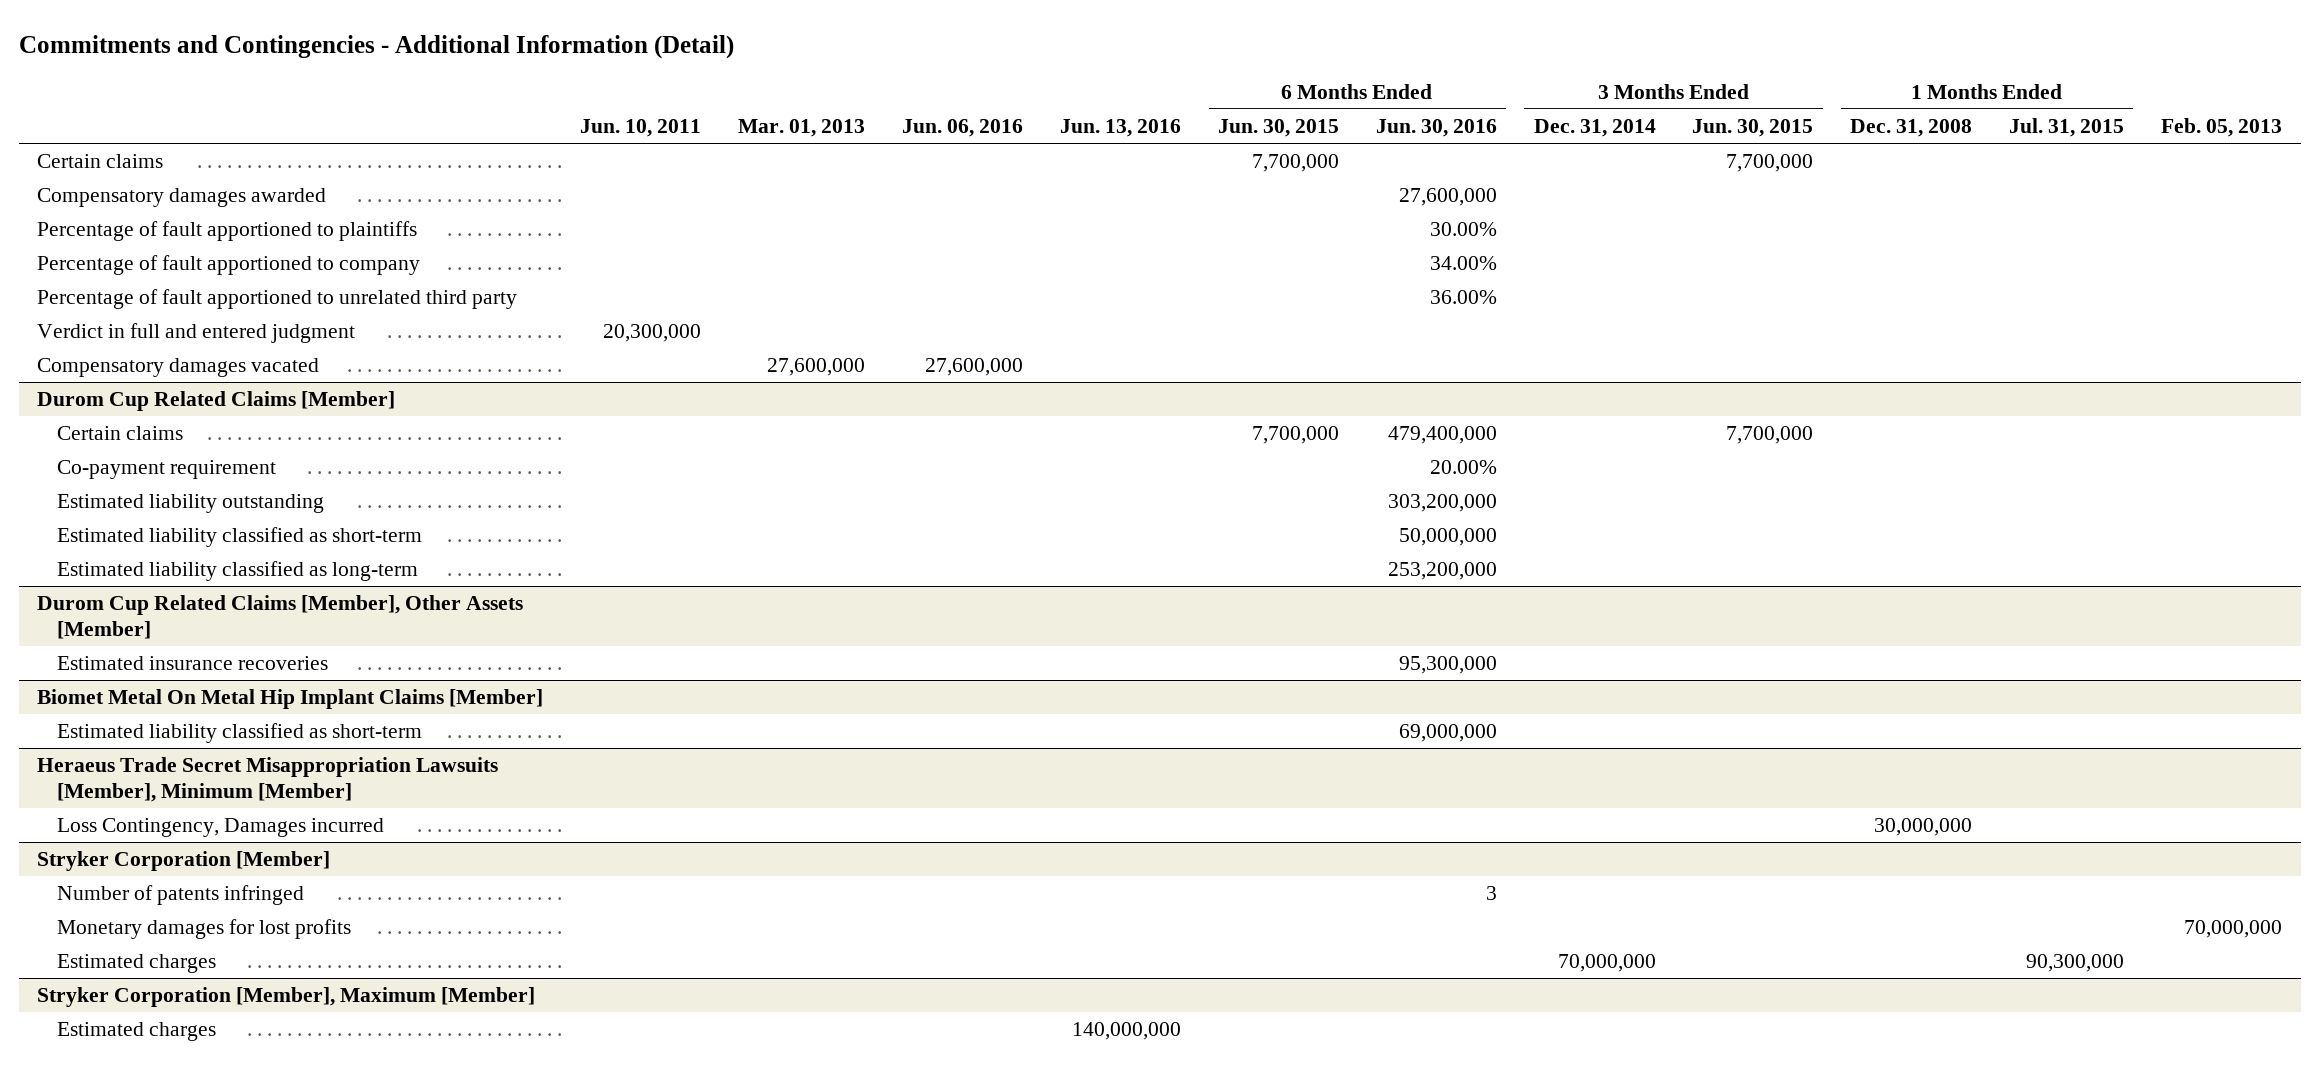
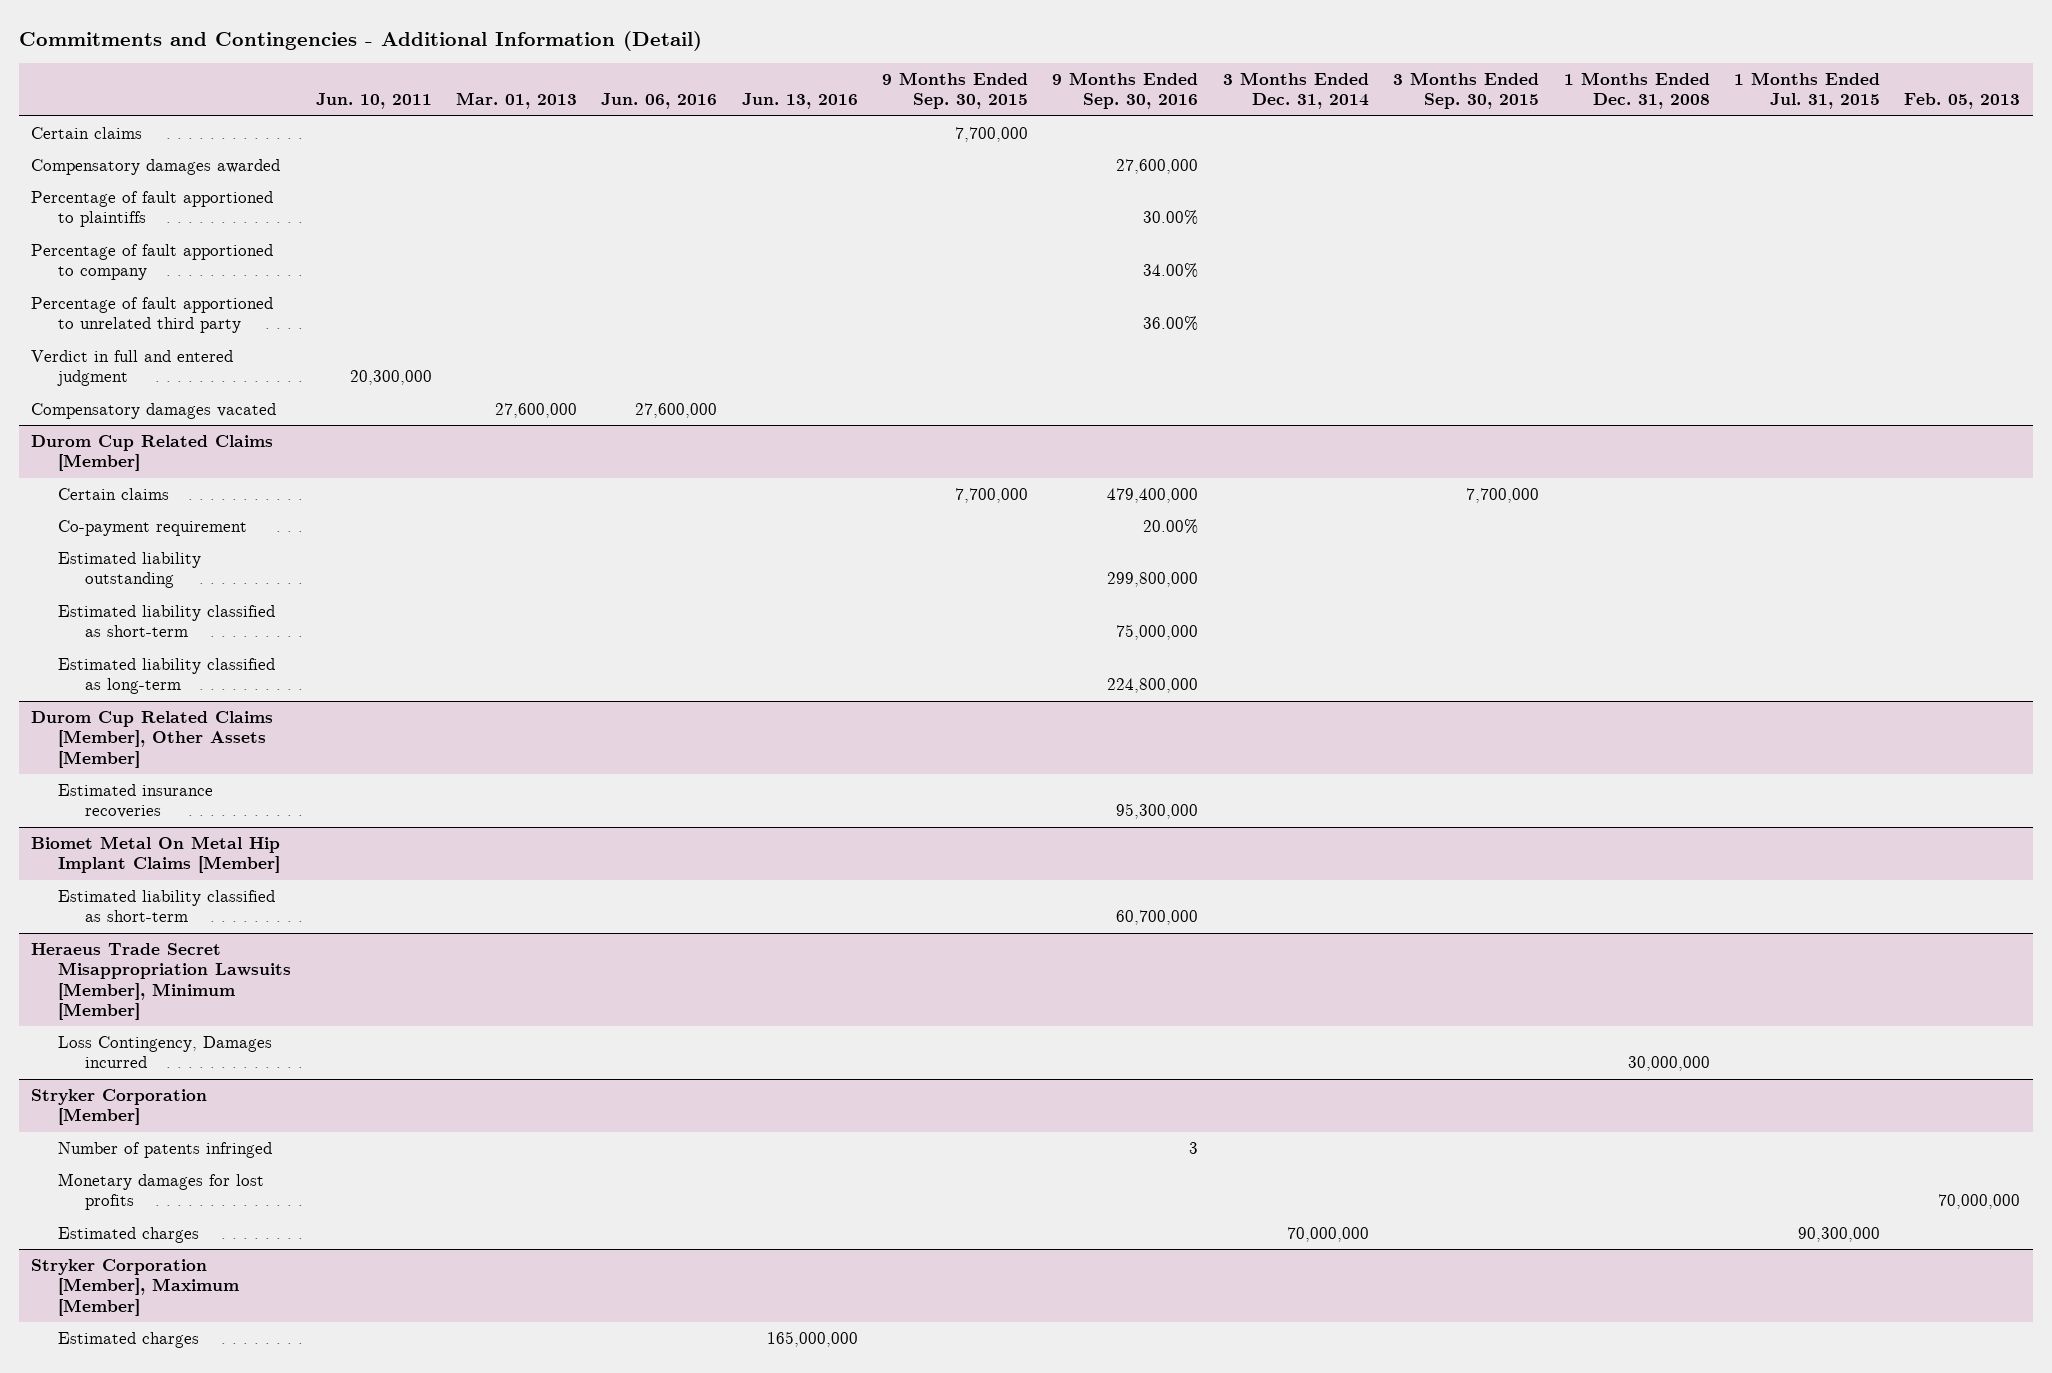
- | Jun. 10, 2011 | Mar. 01, 2013 | Jun. 06, 2016 | Jun. 13, 2016 | 6 Months Ended Jun. 30, 2015 | 6 Months Ended Jun. 30, 2016 | 3 Months Ended Dec. 31, 2014 | 3 Months Ended Jun. 30, 2015 | 1 Months Ended Dec. 31, 2008 | 1 Months Ended Jul. 31, 2015 | Feb. 05, 2013
+ | Jun. 10, 2011 | Mar. 01, 2013 | Jun. 06, 2016 | Jun. 13, 2016 | 9 Months Ended Sep. 30, 2015 | 9 Months Ended Sep. 30, 2016 | 3 Months Ended Dec. 31, 2014 | 3 Months Ended Sep. 30, 2015 | 1 Months Ended Dec. 31, 2008 | 1 Months Ended Jul. 31, 2015 | Feb. 05, 2013
@ Stryker Corporation [Member], Maximum [Member]
- Estimated charges | | | | 140,000,000 | | | | | | |
+ Estimated charges | | | | 165,000,000 | | | | | | |

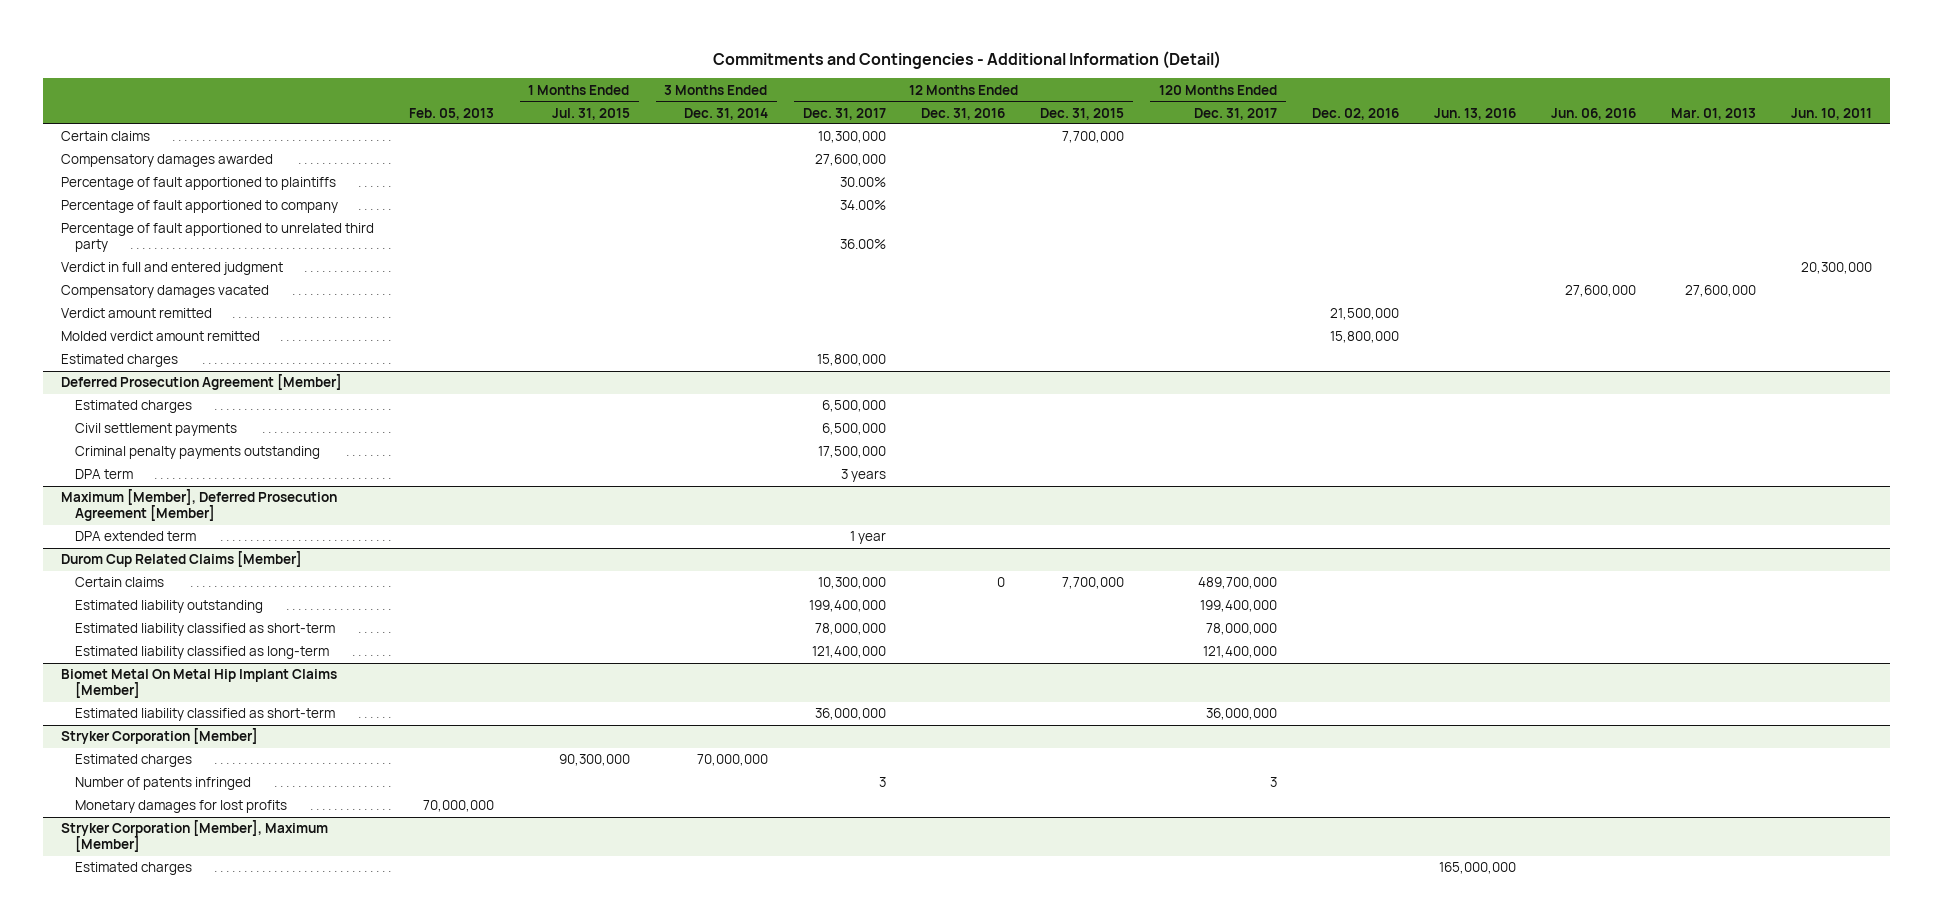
- | Jun. 10, 2011 | Mar. 01, 2013 | Jun. 06, 2016 | Jun. 13, 2016 | 9 Months Ended Sep. 30, 2015 | 9 Months Ended Sep. 30, 2016 | 3 Months Ended Dec. 31, 2014 | 3 Months Ended Sep. 30, 2015 | 1 Months Ended Dec. 31, 2008 | 1 Months Ended Jul. 31, 2015 | Feb. 05, 2013
+ | Feb. 05, 2013 | 1 Months Ended Jul. 31, 2015 | 3 Months Ended Dec. 31, 2014 | 12 Months Ended Dec. 31, 2017 | 12 Months Ended Dec. 31, 2016 | 12 Months Ended Dec. 31, 2015 | 120 Months Ended Dec. 31, 2017 | Dec. 02, 2016 | Jun. 13, 2016 | Jun. 06, 2016 | Mar. 01, 2013 | Jun. 10, 2011
+ Verdict amount remitted | | | | | | | | 21,500,000 | | | |
+ Molded verdict amount remitted | | | | | | | | 15,800,000 | | | |
+ Estimated charges | | | | 15,800,000 | | | | | | | |
+ Deferred Prosecution Agreement [Member]
+ Estimated charges | | | | 6,500,000 | | | | | | | |
+ Civil settlement payments | | | | 6,500,000 | | | | | | | |
+ Criminal penalty payments outstanding | | | | 17,500,000 | | | | | | | |
+ DPA term | | | | 3 years | | | | | | | |
+ Maximum [Member], Deferred Prosecution Agreement [Member]
+ DPA extended term | | | | 1 year | | | | | | | |
@ Durom Cup Related Claims [Member]
- Co-payment requirement | | | | | | 20.00% | | | | |
- Durom Cup Related Claims [Member], Other Assets [Member]
- Estimated insurance recoveries | | | | | | 95,300,000 | | | | |
- Heraeus Trade Secret Misappropriation Lawsuits [Member], Minimum [Member]
- Loss Contingency, Damages incurred | | | | | | | | | 30,000,000 | |
@ Stryker Corporation [Member]
moved up: Estimated charges | | 90,300,000 | 70,000,000 | | | | | | | | |

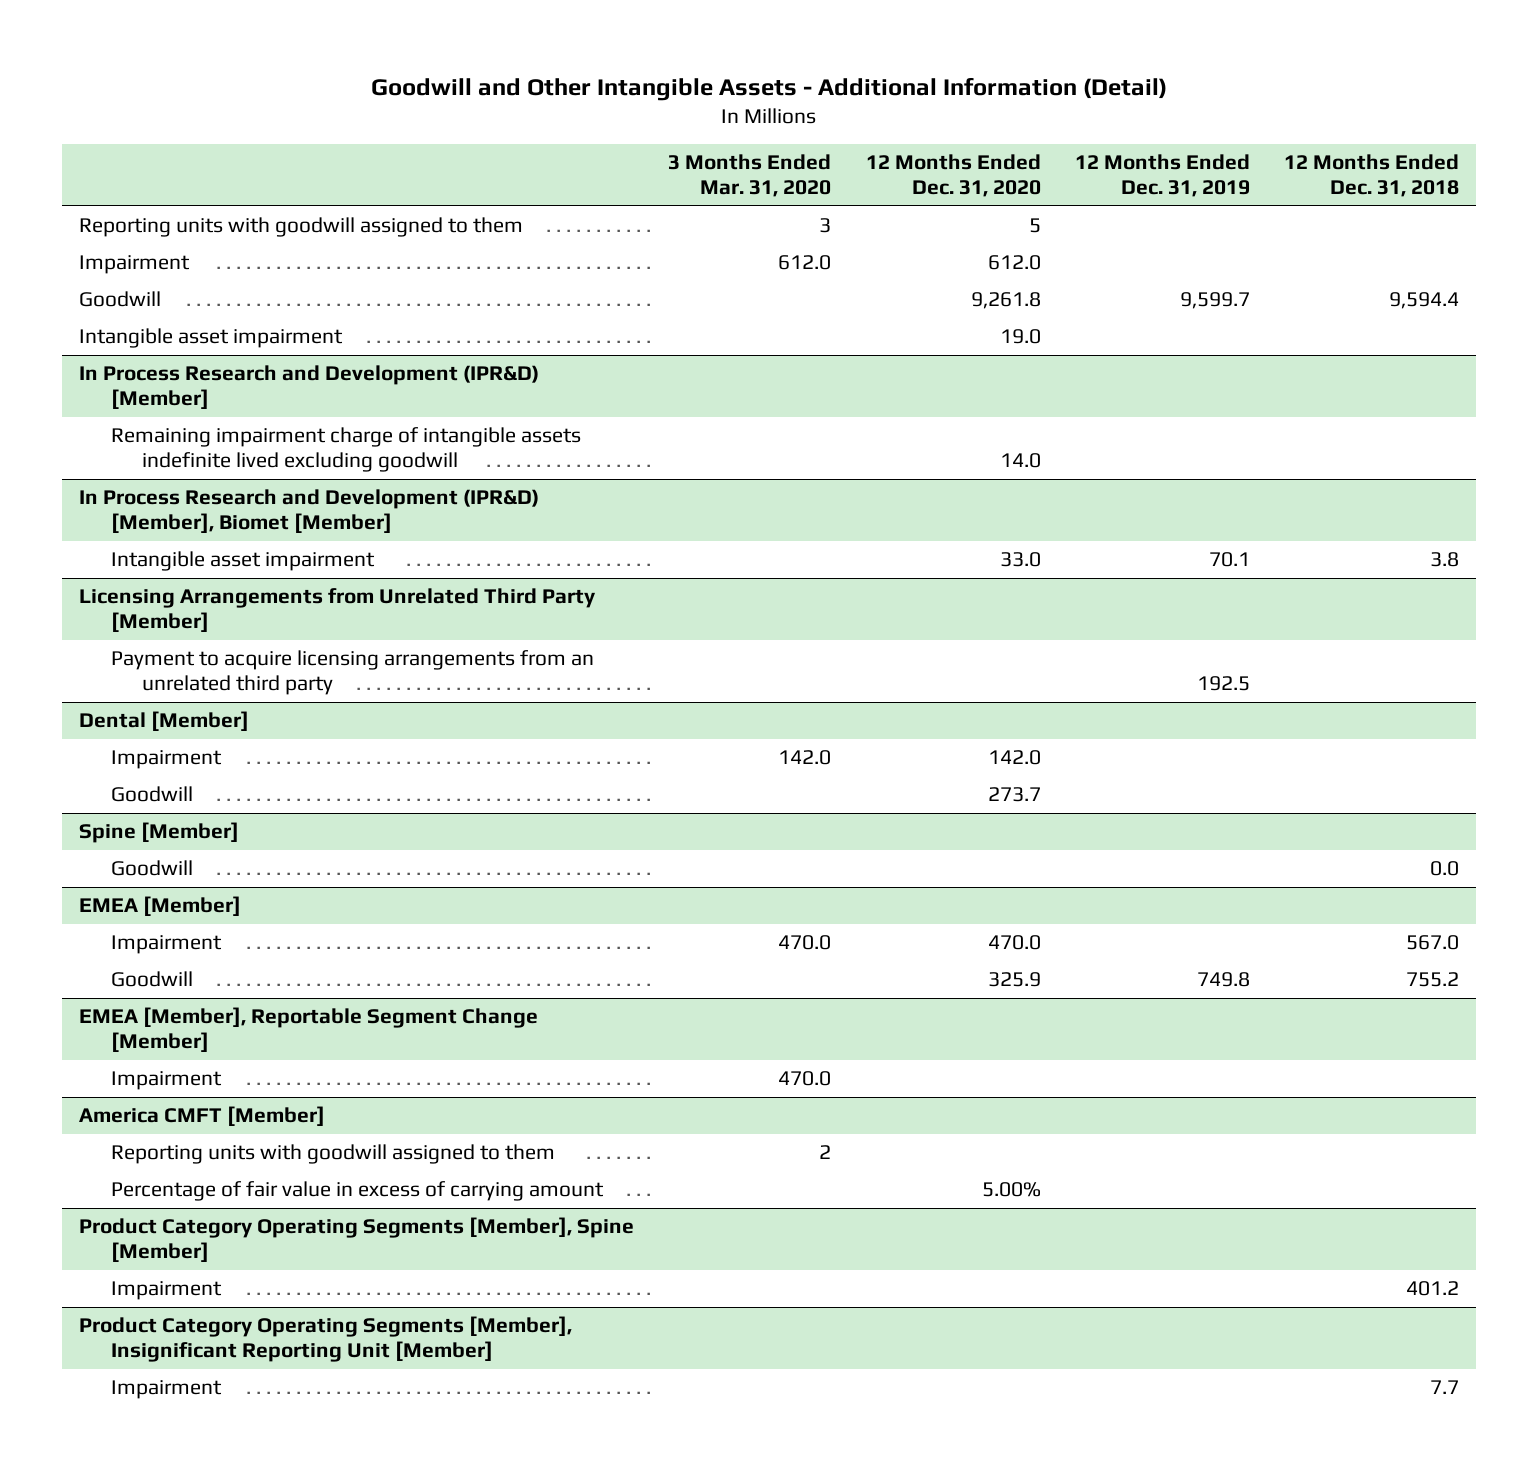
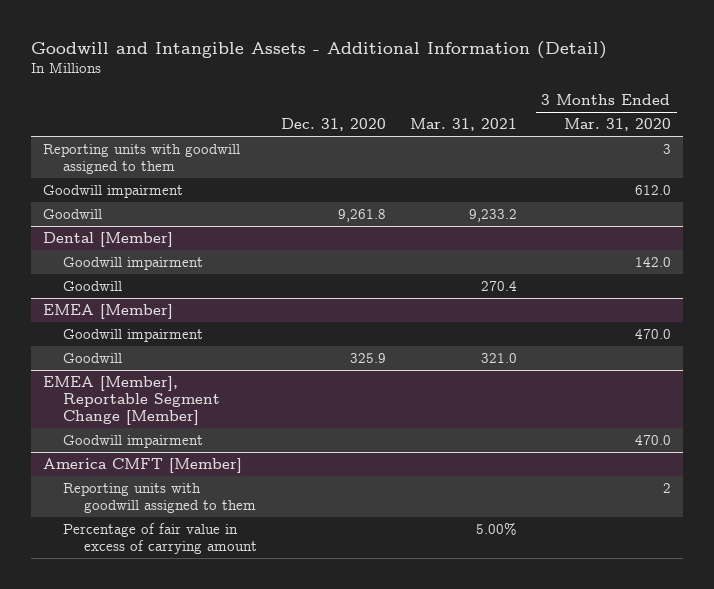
- Goodwill and Other Intangible Assets - Additional Information (Detail)
+ Goodwill and Intangible Assets - Additional Information (Detail)
- | 3 Months Ended Mar. 31, 2020 | 12 Months Ended Dec. 31, 2020 | 12 Months Ended Dec. 31, 2019 | 12 Months Ended Dec. 31, 2018
+ | Dec. 31, 2020 | Mar. 31, 2021 | 3 Months Ended Mar. 31, 2020
- Impairment | 612.0 | 612.0 | |
+ Goodwill impairment | | | 612.0
- Intangible asset impairment | | 19.0 | |
- In Process Research and Development (IPR&D) [Member]
- Remaining impairment charge of intangible assets indefinite lived excluding goodwill | | 14.0 | |
- In Process Research and Development (IPR&D) [Member], Biomet [Member]
- Intangible asset impairment | | 33.0 | 70.1 | 3.8
- Licensing Arrangements from Unrelated Third Party [Member]
- Payment to acquire licensing arrangements from an unrelated third party | | | 192.5 |
@ Dental [Member]
- Impairment | 142.0 | 142.0 | |
+ Goodwill impairment | | | 142.0
- Spine [Member]
- Goodwill | | | | 0.0
@ EMEA [Member]
- Impairment | 470.0 | 470.0 | | 567.0
+ Goodwill impairment | | | 470.0
@ EMEA [Member], Reportable Segment Change [Member]
- Impairment | 470.0 | | |
+ Goodwill impairment | | | 470.0
- Product Category Operating Segments [Member], Spine [Member]
- Impairment | | | | 401.2
- Product Category Operating Segments [Member], Insignificant Reporting Unit [Member]
- Impairment | | | | 7.7

